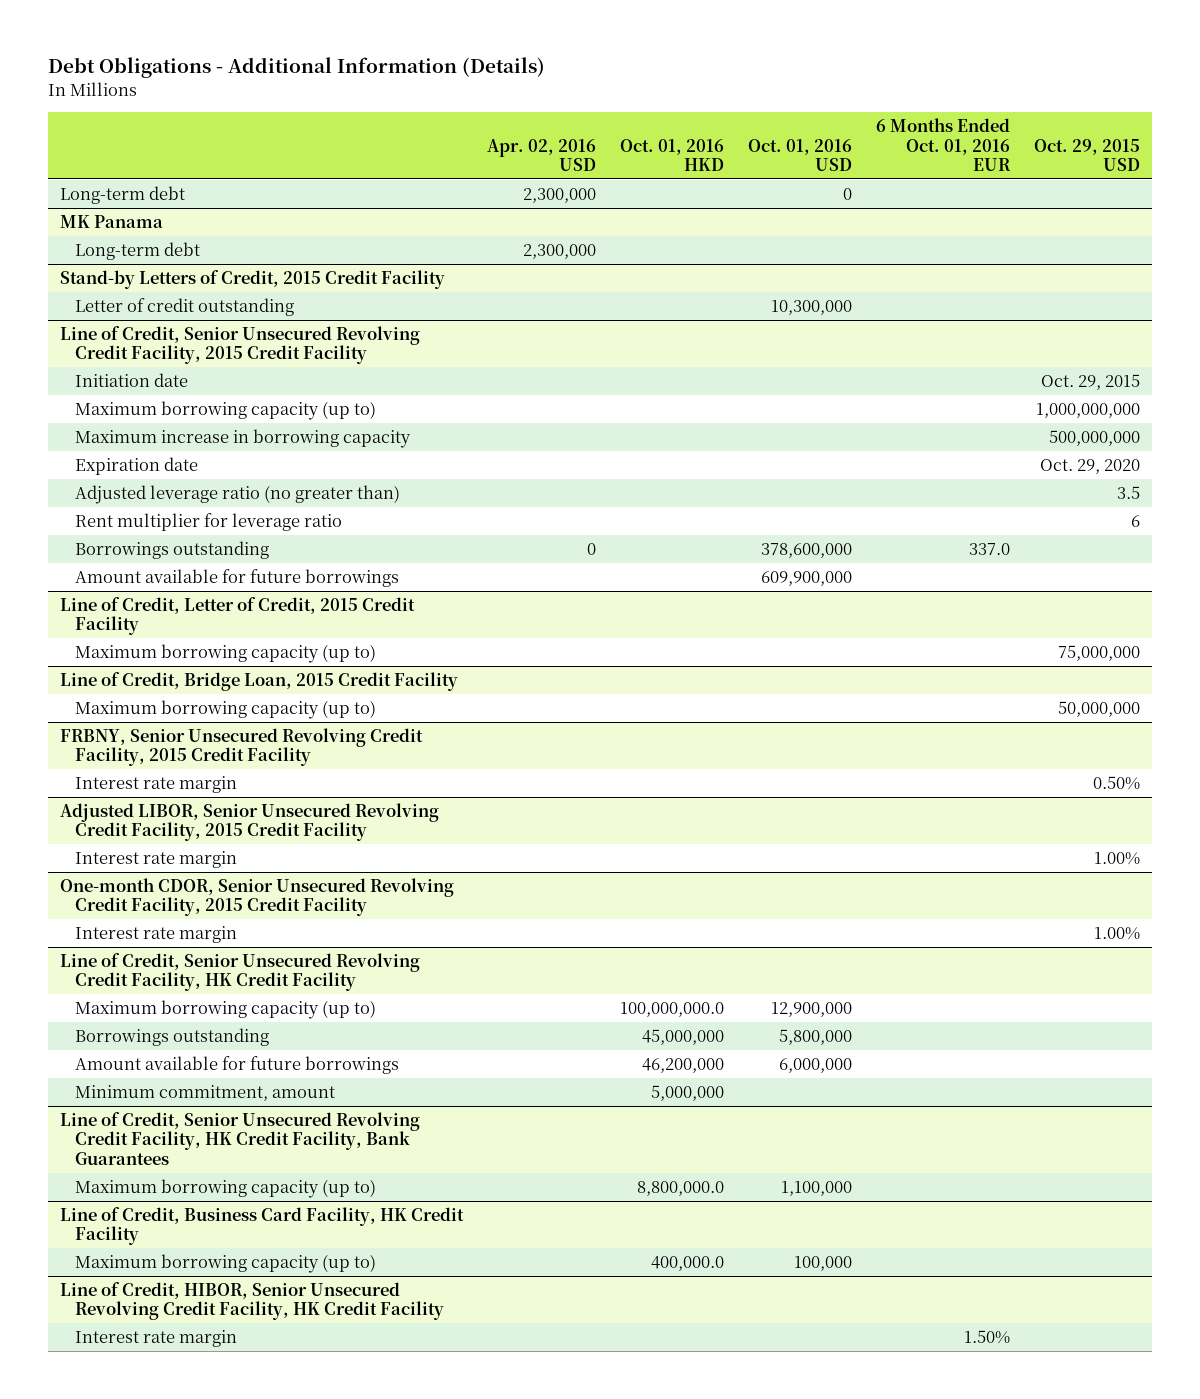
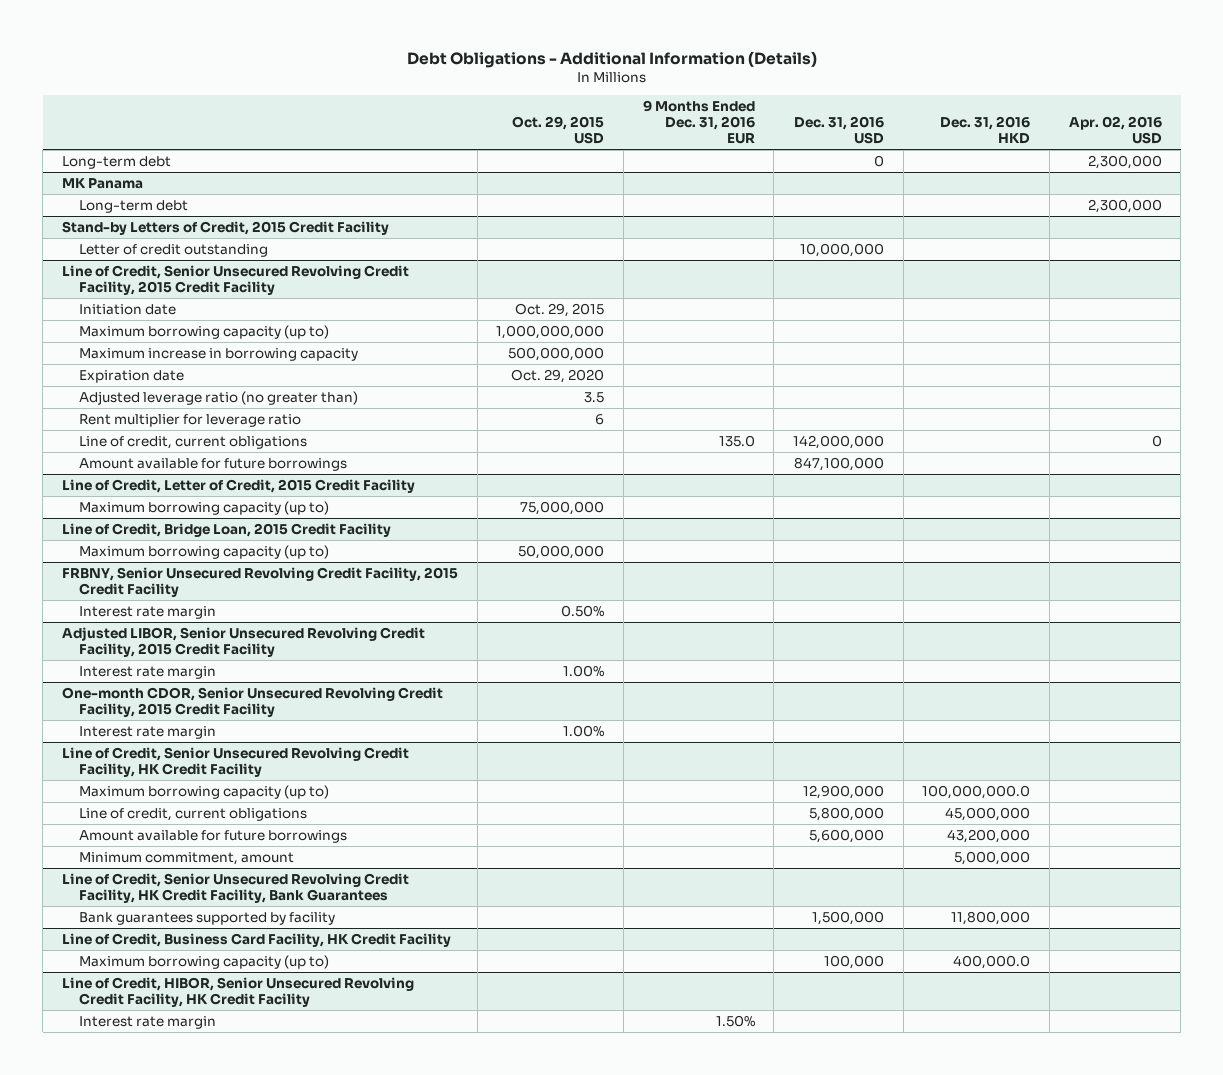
- | Apr. 02, 2016 USD | Oct. 01, 2016 HKD | Oct. 01, 2016 USD | 6 Months Ended Oct. 01, 2016 EUR | Oct. 29, 2015 USD
+ | Oct. 29, 2015 USD | 9 Months Ended Dec. 31, 2016 EUR | Dec. 31, 2016 USD | Dec. 31, 2016 HKD | Apr. 02, 2016 USD
@ Line of Credit, Senior Unsecured Revolving Credit Facility, 2015 Credit Facility
- Borrowings outstanding | 0 | | 378,600,000 | 337.0 |
+ Line of credit, current obligations | | 135.0 | 142,000,000 | | 0
@ Line of Credit, Senior Unsecured Revolving Credit Facility, HK Credit Facility
- Borrowings outstanding | | 45,000,000 | 5,800,000 | |
+ Line of credit, current obligations | | | 5,800,000 | 45,000,000 |
@ Line of Credit, Senior Unsecured Revolving Credit Facility, HK Credit Facility, Bank Guarantees
- Maximum borrowing capacity (up to) | | 8,800,000.0 | 1,100,000 | |
+ Bank guarantees supported by facility | | | 1,500,000 | 11,800,000 |

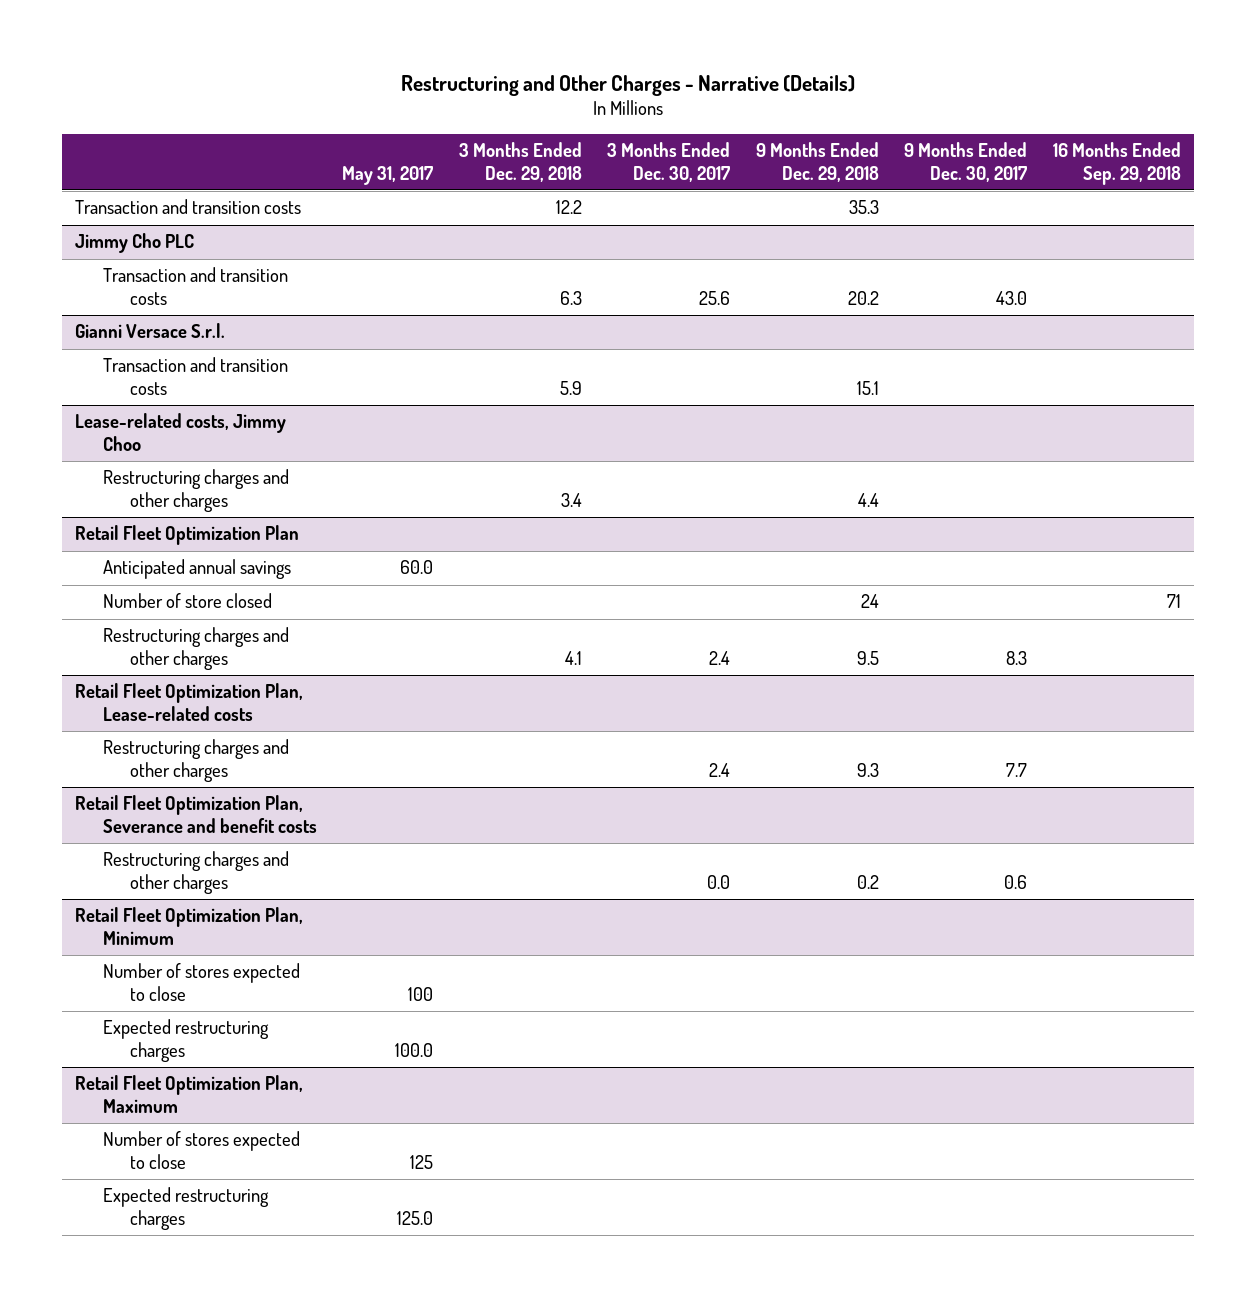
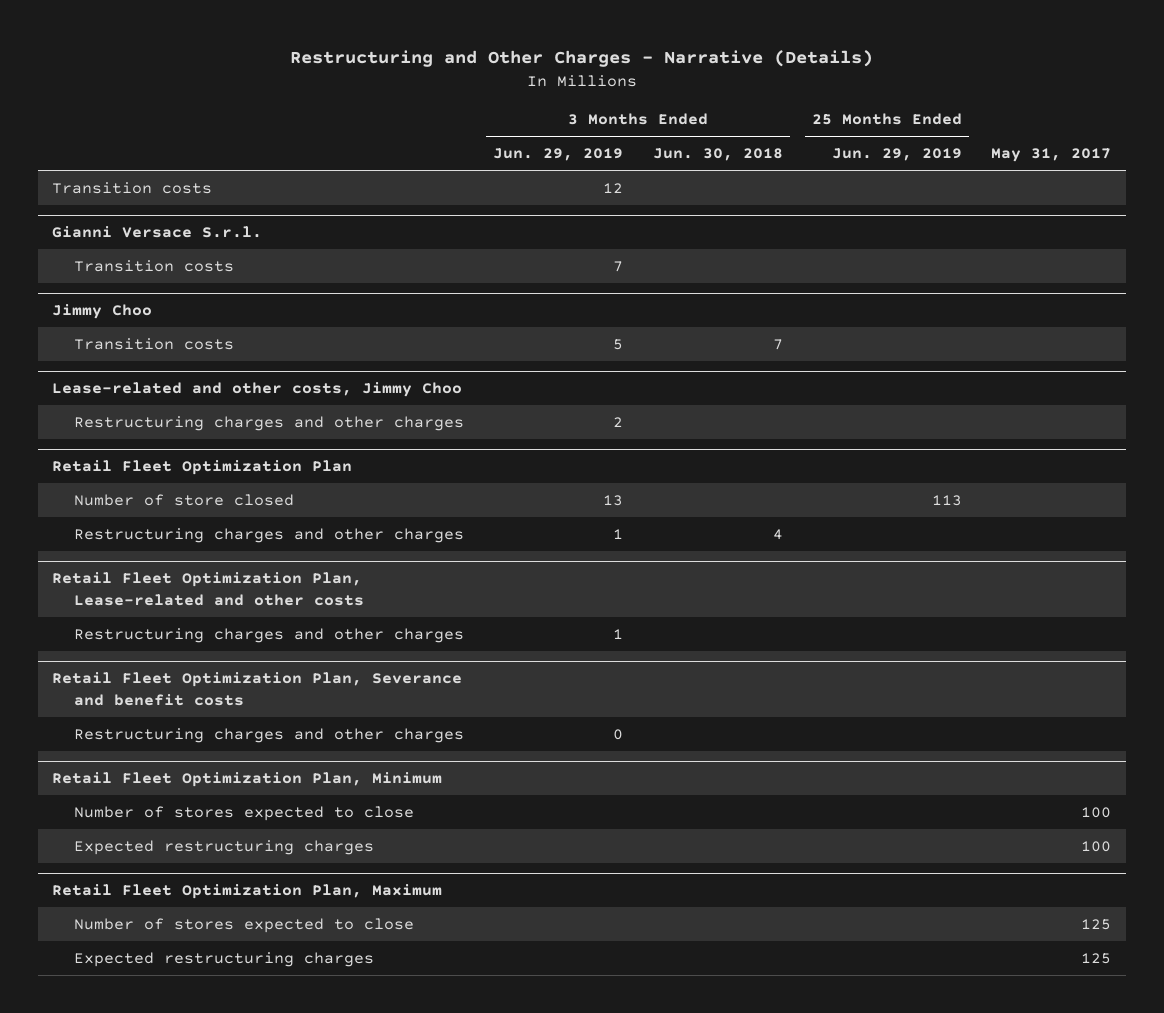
- | May 31, 2017 | 3 Months Ended Dec. 29, 2018 | 3 Months Ended Dec. 30, 2017 | 9 Months Ended Dec. 29, 2018 | 9 Months Ended Dec. 30, 2017 | 16 Months Ended Sep. 29, 2018
+ | 3 Months Ended Jun. 29, 2019 | 3 Months Ended Jun. 30, 2018 | 25 Months Ended Jun. 29, 2019 | May 31, 2017
- Transaction and transition costs | | 12.2 | | 35.3 | |
- Jimmy Cho PLC
- Transaction and transition costs | | 6.3 | 25.6 | 20.2 | 43.0 |
+ Transition costs | 12 | | |
@ Gianni Versace S.r.l.
- Transaction and transition costs | | 5.9 | | 15.1 | |
- Lease-related costs, Jimmy Choo
@ Gianni Versace S.r.l.
+ Transition costs | 7 | | |
+ Jimmy Choo
+ Transition costs | 5 | 7 | |
+ Lease-related and other costs, Jimmy Choo
@ Retail Fleet Optimization Plan
- Anticipated annual savings | 60.0 | | | | |
- Retail Fleet Optimization Plan, Lease-related costs
+ Retail Fleet Optimization Plan, Lease-related and other costs
@ Retail Fleet Optimization Plan, Minimum
- Expected restructuring charges | 100.0 | | | | |
+ Expected restructuring charges | | | | 100
@ Retail Fleet Optimization Plan, Maximum
- Expected restructuring charges | 125.0 | | | | |
+ Expected restructuring charges | | | | 125

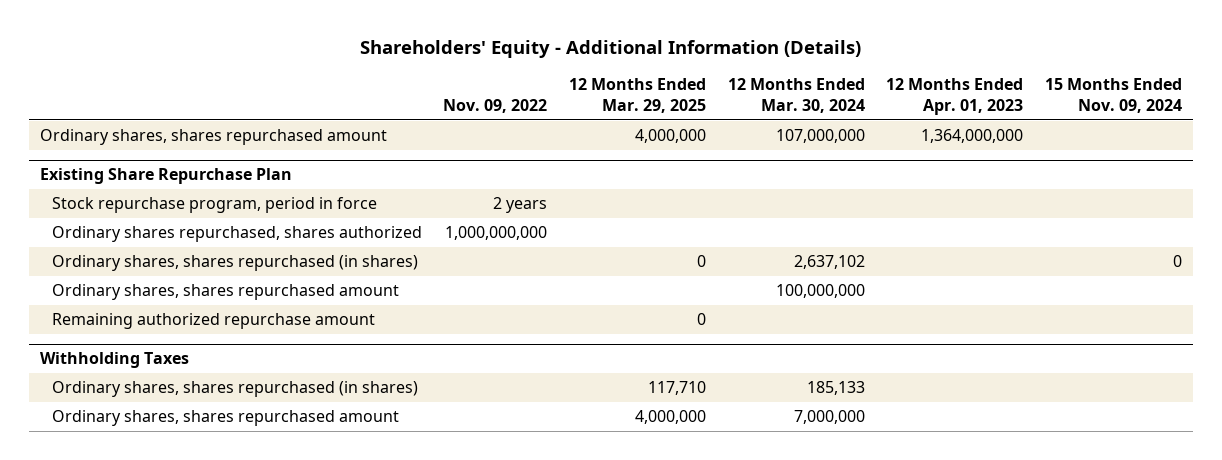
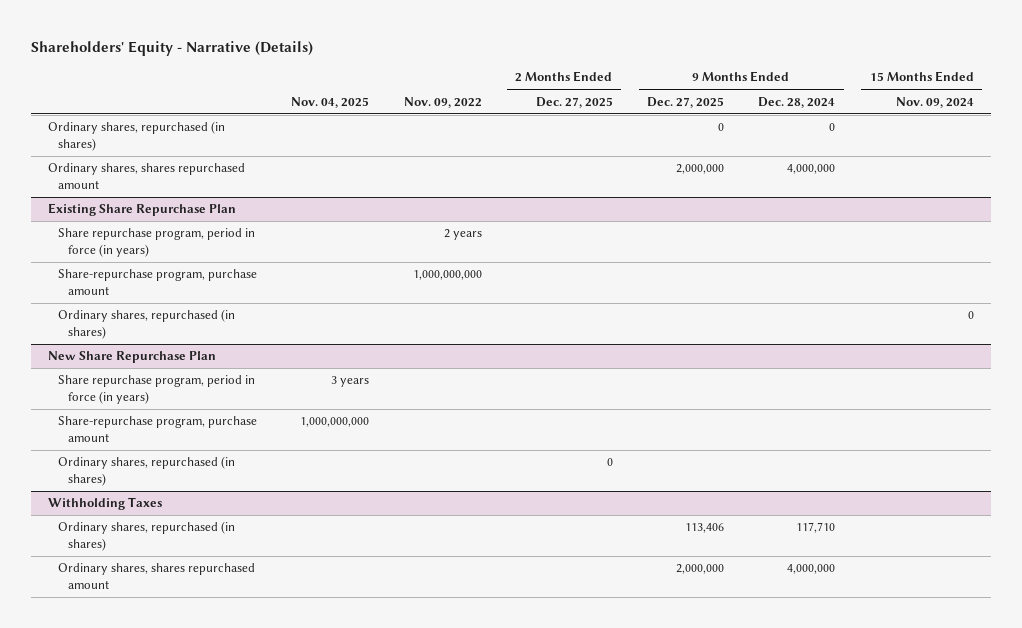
- Shareholders' Equity - Additional Information (Details)
+ Shareholders' Equity - Narrative (Details)
- | Nov. 09, 2022 | 12 Months Ended Mar. 29, 2025 | 12 Months Ended Mar. 30, 2024 | 12 Months Ended Apr. 01, 2023 | 15 Months Ended Nov. 09, 2024
+ | Nov. 04, 2025 | Nov. 09, 2022 | 2 Months Ended Dec. 27, 2025 | 9 Months Ended Dec. 27, 2025 | 9 Months Ended Dec. 28, 2024 | 15 Months Ended Nov. 09, 2024
+ Ordinary shares, repurchased (in shares) | | | | 0 | 0 |
@ Existing Share Repurchase Plan
- Stock repurchase program, period in force | 2 years | | | |
- Ordinary shares repurchased, shares authorized | 1,000,000,000 | | | |
- Ordinary shares, shares repurchased (in shares) | | 0 | 2,637,102 | | 0
- Ordinary shares, shares repurchased amount | | | 100,000,000 | |
- Remaining authorized repurchase amount | | 0 | | |
+ Share repurchase program, period in force (in years) | | 2 years | | | |
+ Share-repurchase program, purchase amount | | 1,000,000,000 | | | |
+ Ordinary shares, repurchased (in shares) | | | | | | 0
+ New Share Repurchase Plan
+ Share repurchase program, period in force (in years) | 3 years | | | | |
+ Share-repurchase program, purchase amount | 1,000,000,000 | | | | |
+ Ordinary shares, repurchased (in shares) | | | 0 | | |
@ Withholding Taxes
- Ordinary shares, shares repurchased (in shares) | | 117,710 | 185,133 | |
+ Ordinary shares, repurchased (in shares) | | | | 113,406 | 117,710 |

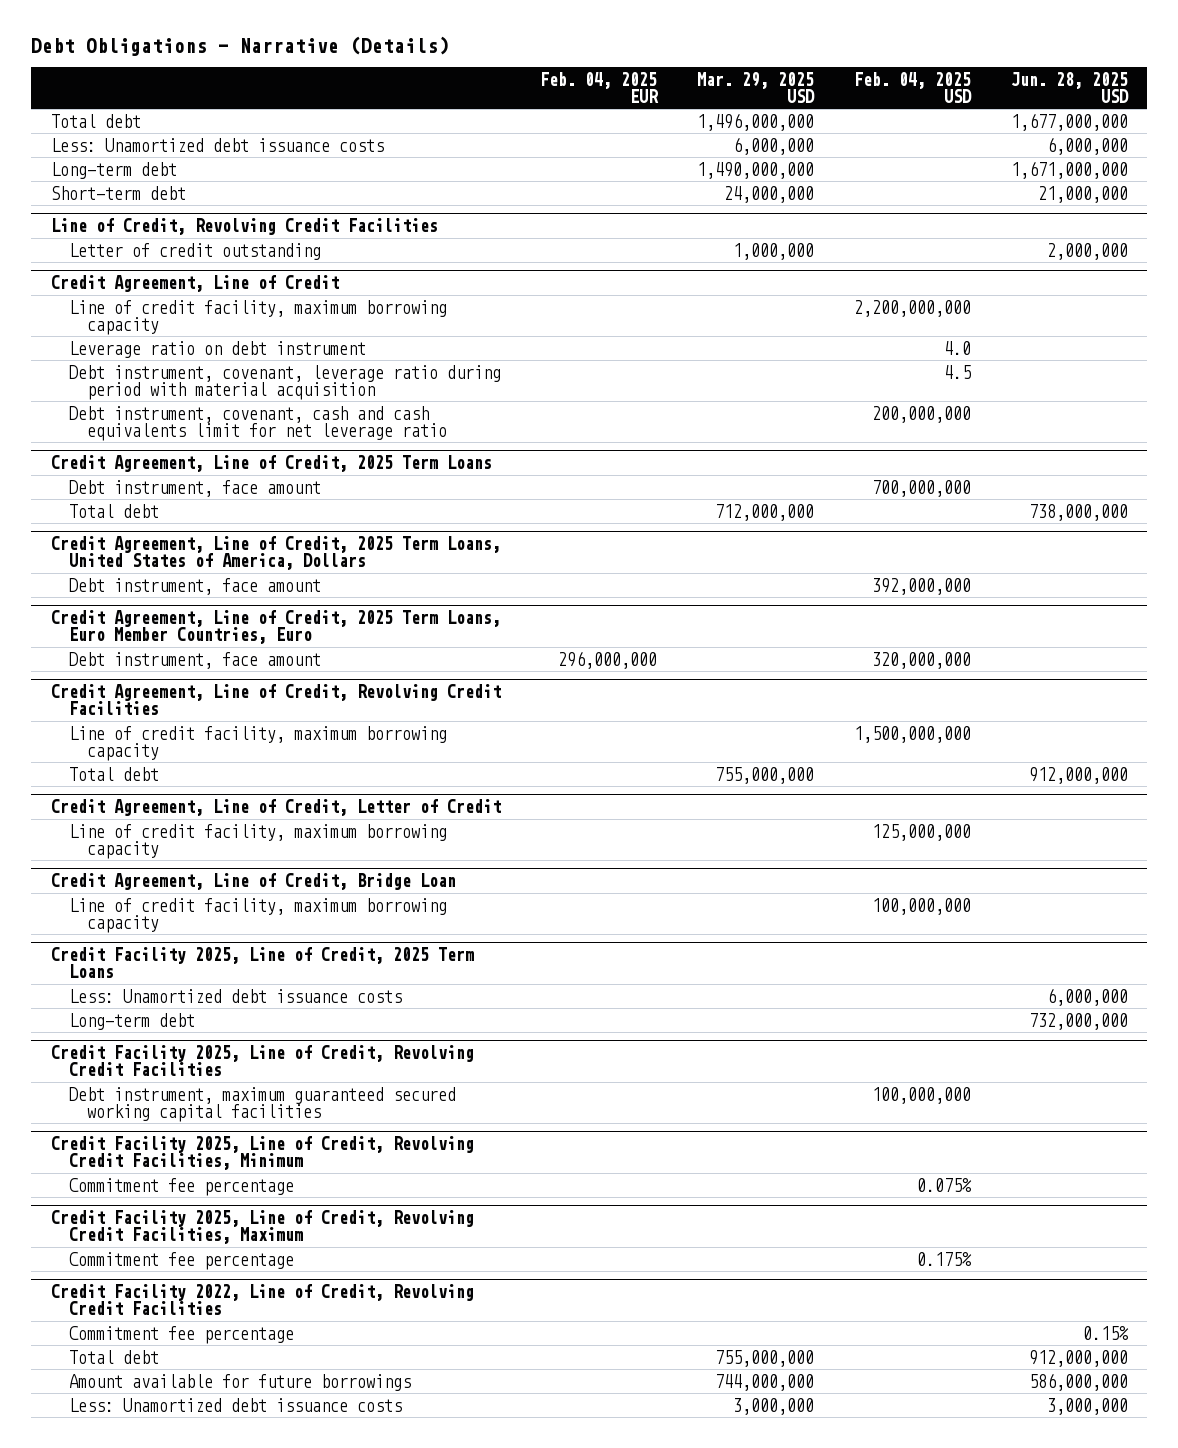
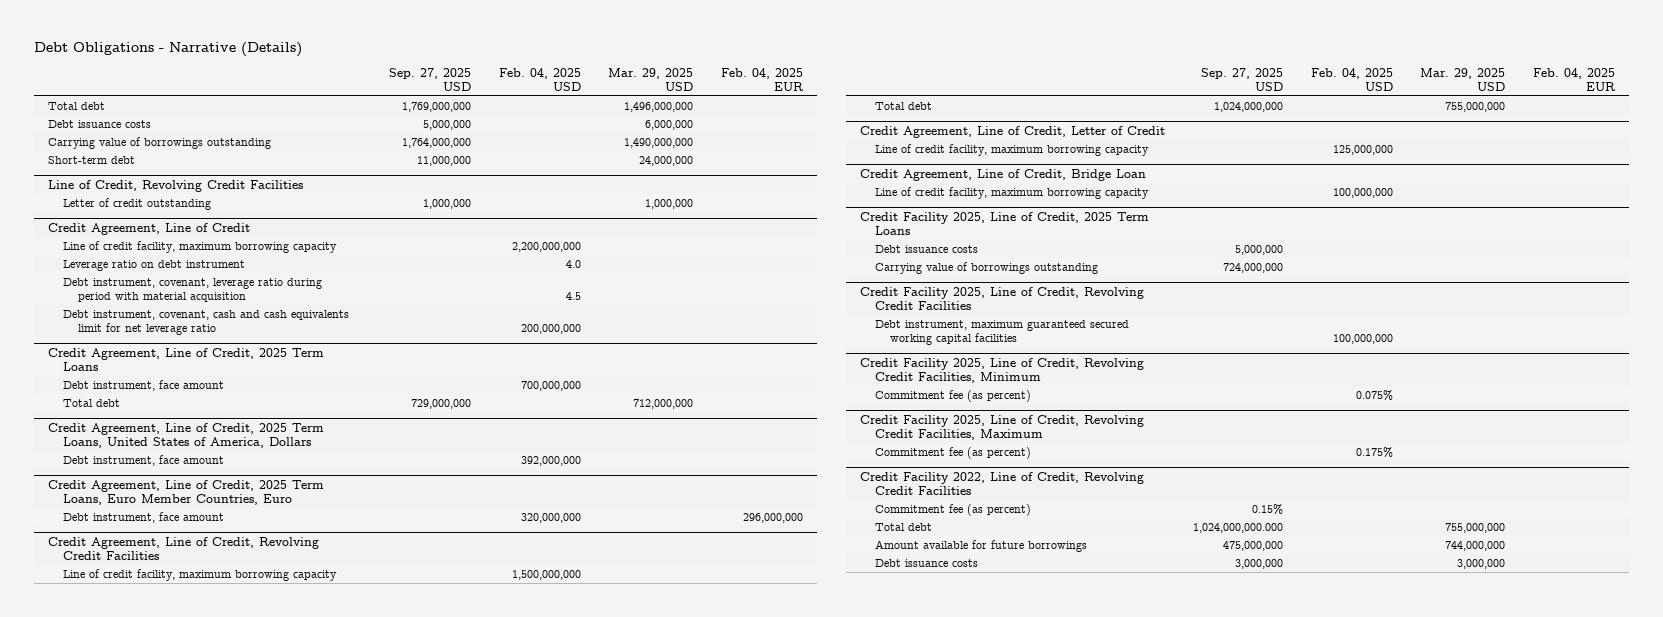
- | Feb. 04, 2025 EUR | Mar. 29, 2025 USD | Feb. 04, 2025 USD | Jun. 28, 2025 USD
+ | Sep. 27, 2025 USD | Feb. 04, 2025 USD | Mar. 29, 2025 USD | Feb. 04, 2025 EUR
- Less: Unamortized debt issuance costs | | 6,000,000 | | 6,000,000
- Long-term debt | | 1,490,000,000 | | 1,671,000,000
+ Debt issuance costs | 5,000,000 | | 6,000,000 |
+ Carrying value of borrowings outstanding | 1,764,000,000 | | 1,490,000,000 |
@ Credit Facility 2025, Line of Credit, 2025 Term Loans
- Less: Unamortized debt issuance costs | | | | 6,000,000
- Long-term debt | | | | 732,000,000
+ Debt issuance costs | 5,000,000 | | |
+ Carrying value of borrowings outstanding | 724,000,000 | | |
@ Credit Facility 2025, Line of Credit, Revolving Credit Facilities, Minimum
- Commitment fee percentage | | | 0.075% |
+ Commitment fee (as percent) | | 0.075% | |
@ Credit Facility 2025, Line of Credit, Revolving Credit Facilities, Maximum
- Commitment fee percentage | | | 0.175% |
+ Commitment fee (as percent) | | 0.175% | |
@ Credit Facility 2022, Line of Credit, Revolving Credit Facilities
- Commitment fee percentage | | | | 0.15%
+ Commitment fee (as percent) | 0.15% | | |
- Less: Unamortized debt issuance costs | | 3,000,000 | | 3,000,000
+ Debt issuance costs | 3,000,000 | | 3,000,000 |

